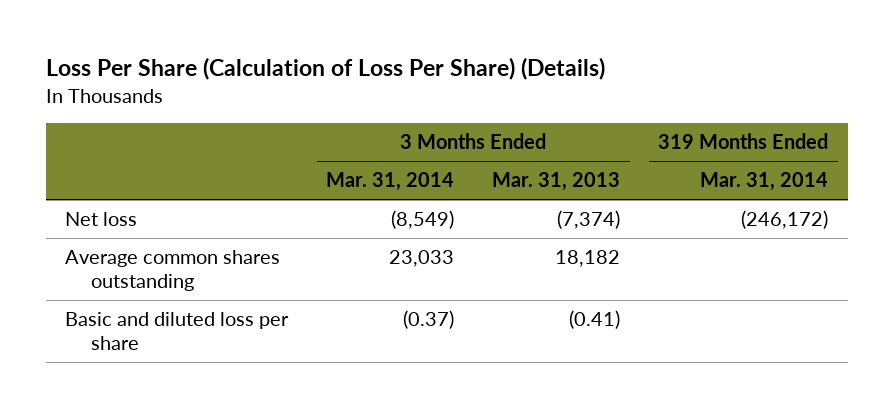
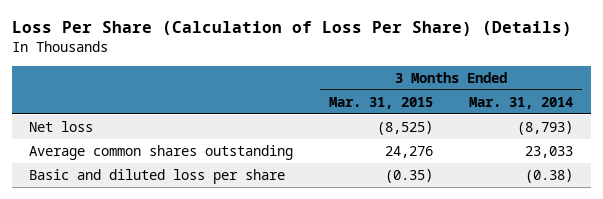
- | 3 Months Ended Mar. 31, 2014 | 3 Months Ended Mar. 31, 2013 | 319 Months Ended Mar. 31, 2014
+ | 3 Months Ended Mar. 31, 2015 | 3 Months Ended Mar. 31, 2014
- Net loss | (8,549) | (7,374) | (246,172)
+ Net loss | (8,525) | (8,793)
- Basic and diluted loss per share | (0.37) | (0.41) |
+ Basic and diluted loss per share | (0.35) | (0.38)

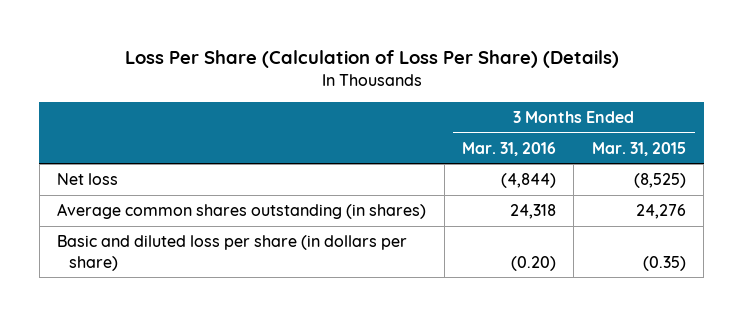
- | 3 Months Ended Mar. 31, 2015 | 3 Months Ended Mar. 31, 2014
+ | 3 Months Ended Mar. 31, 2016 | 3 Months Ended Mar. 31, 2015
- Average common shares outstanding | 24,276 | 23,033
- Basic and diluted loss per share | (0.35) | (0.38)
+ Average common shares outstanding (in shares) | 24,318 | 24,276
+ Basic and diluted loss per share (in dollars per share) | (0.20) | (0.35)

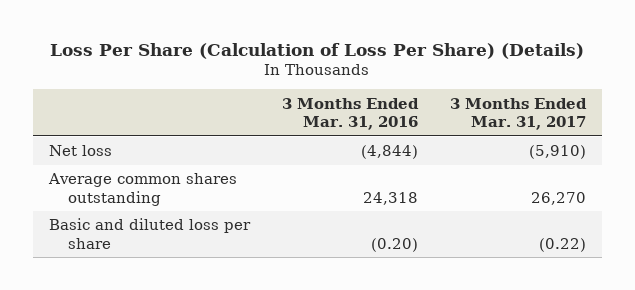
- | 3 Months Ended Mar. 31, 2016 | 3 Months Ended Mar. 31, 2015
+ | 3 Months Ended Mar. 31, 2016 | 3 Months Ended Mar. 31, 2017
- Average common shares outstanding (in shares) | 24,318 | 24,276
- Basic and diluted loss per share (in dollars per share) | (0.20) | (0.35)
+ Average common shares outstanding | 24,318 | 26,270
+ Basic and diluted loss per share | (0.20) | (0.22)

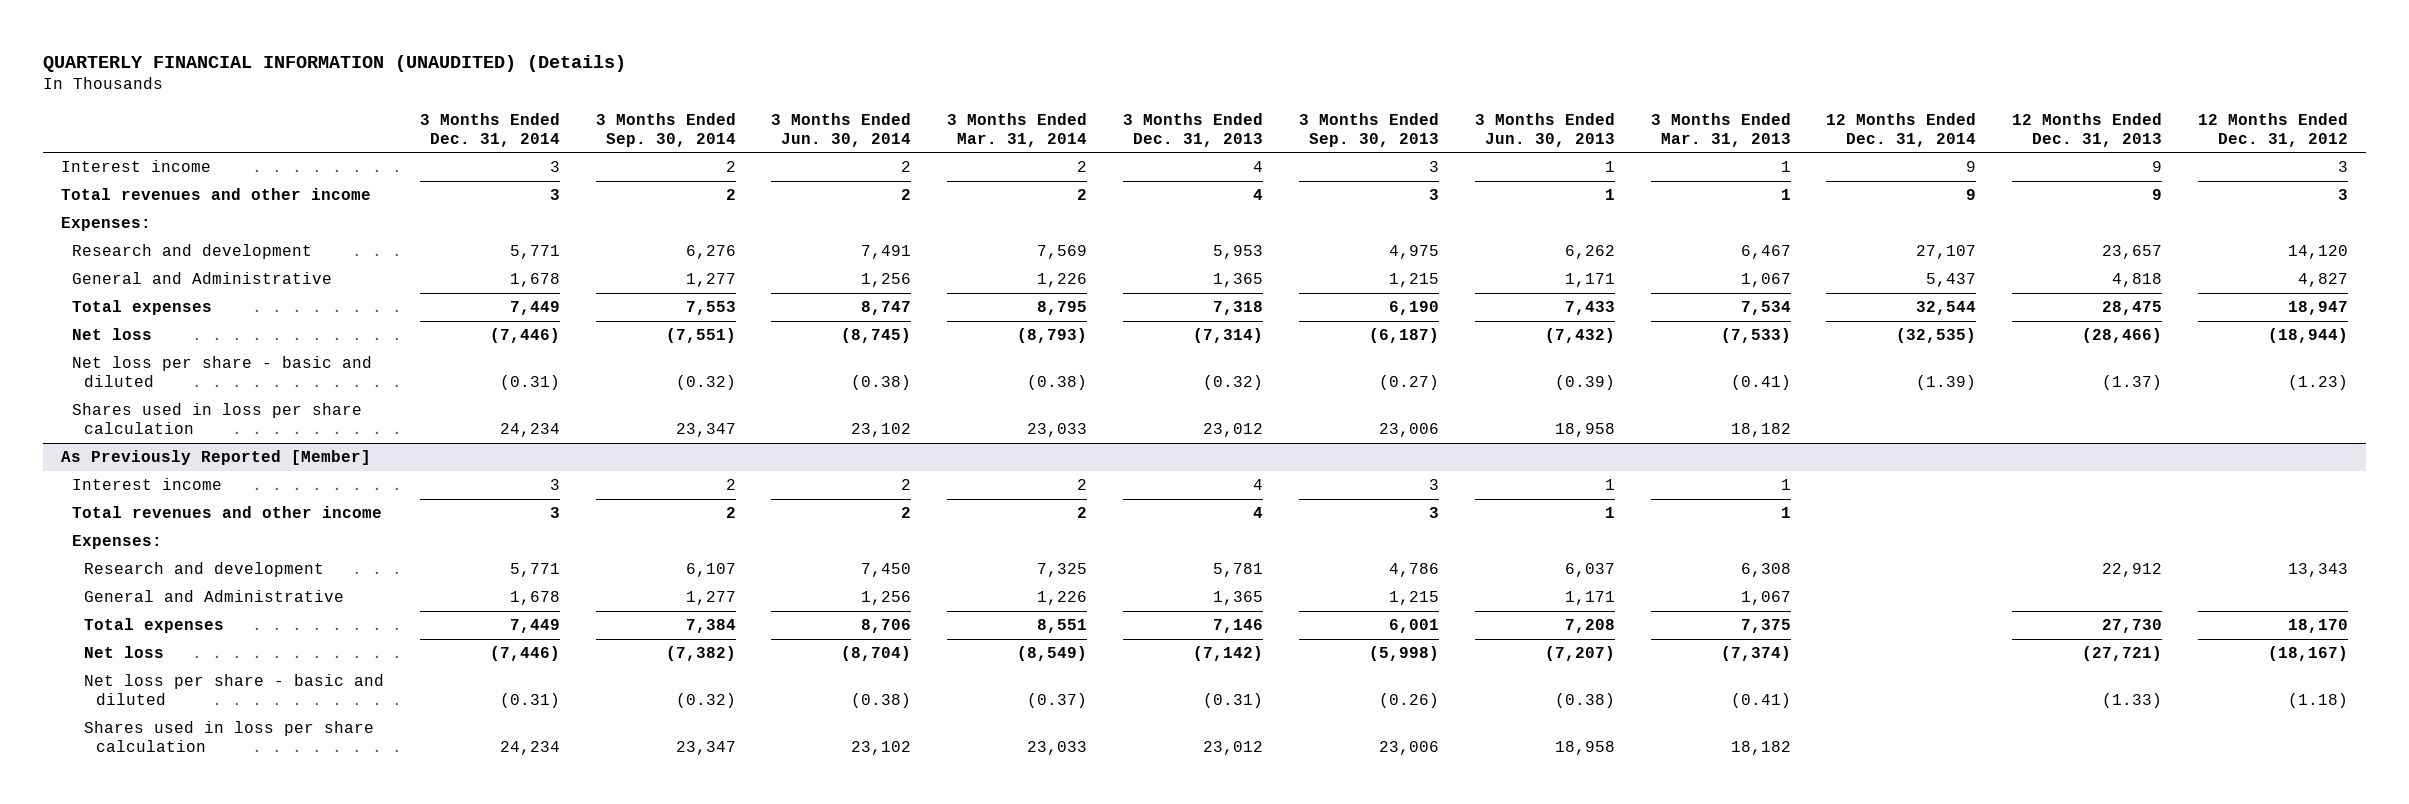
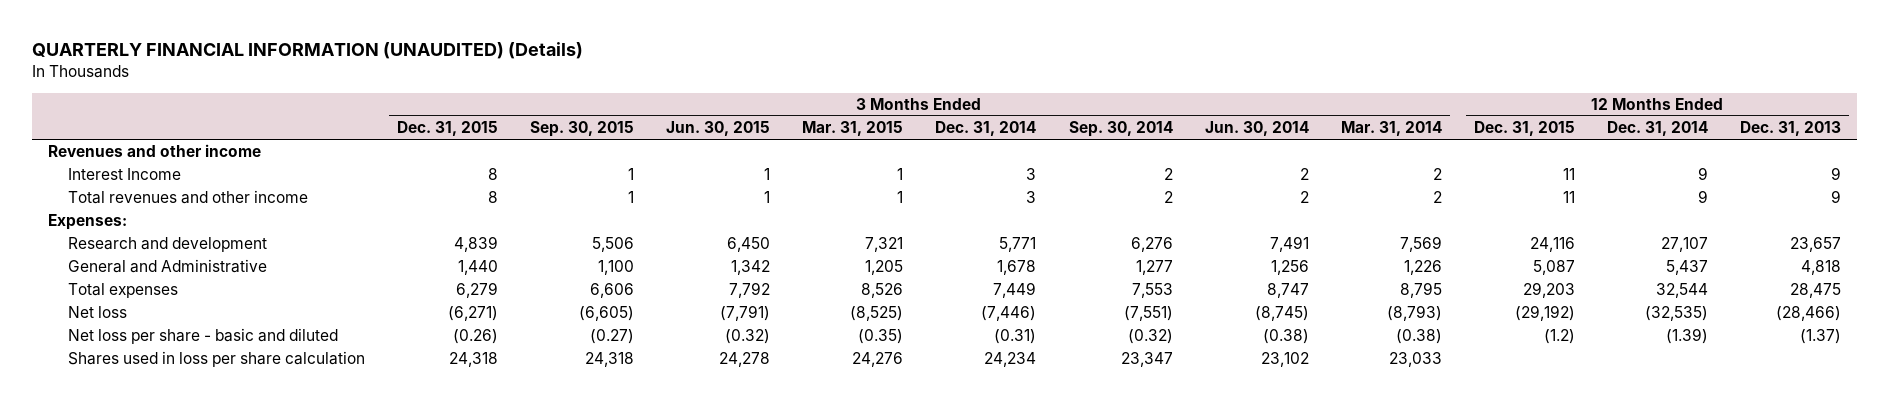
- | 3 Months Ended Dec. 31, 2014 | 3 Months Ended Sep. 30, 2014 | 3 Months Ended Jun. 30, 2014 | 3 Months Ended Mar. 31, 2014 | 3 Months Ended Dec. 31, 2013 | 3 Months Ended Sep. 30, 2013 | 3 Months Ended Jun. 30, 2013 | 3 Months Ended Mar. 31, 2013 | 12 Months Ended Dec. 31, 2014 | 12 Months Ended Dec. 31, 2013 | 12 Months Ended Dec. 31, 2012
+ | 3 Months Ended Dec. 31, 2015 | 3 Months Ended Sep. 30, 2015 | 3 Months Ended Jun. 30, 2015 | 3 Months Ended Mar. 31, 2015 | 3 Months Ended Dec. 31, 2014 | 3 Months Ended Sep. 30, 2014 | 3 Months Ended Jun. 30, 2014 | 3 Months Ended Mar. 31, 2014 | 12 Months Ended Dec. 31, 2015 | 12 Months Ended Dec. 31, 2014 | 12 Months Ended Dec. 31, 2013
- Interest income | 3 | 2 | 2 | 2 | 4 | 3 | 1 | 1 | 9 | 9 | 3
+ Revenues and other income
+ Interest Income | 8 | 1 | 1 | 1 | 3 | 2 | 2 | 2 | 11 | 9 | 9
- As Previously Reported [Member]
- Interest income | 3 | 2 | 2 | 2 | 4 | 3 | 1 | 1 | | |
- Total revenues and other income | 3 | 2 | 2 | 2 | 4 | 3 | 1 | 1 | | |
- Expenses:
- Research and development | 5,771 | 6,107 | 7,450 | 7,325 | 5,781 | 4,786 | 6,037 | 6,308 | | 22,912 | 13,343
- General and Administrative | 1,678 | 1,277 | 1,256 | 1,226 | 1,365 | 1,215 | 1,171 | 1,067 | | |
- Total expenses | 7,449 | 7,384 | 8,706 | 8,551 | 7,146 | 6,001 | 7,208 | 7,375 | | 27,730 | 18,170
- Net loss | (7,446) | (7,382) | (8,704) | (8,549) | (7,142) | (5,998) | (7,207) | (7,374) | | (27,721) | (18,167)
- Net loss per share - basic and diluted | (0.31) | (0.32) | (0.38) | (0.37) | (0.31) | (0.26) | (0.38) | (0.41) | | (1.33) | (1.18)
- Shares used in loss per share calculation | 24,234 | 23,347 | 23,102 | 23,033 | 23,012 | 23,006 | 18,958 | 18,182 | | |

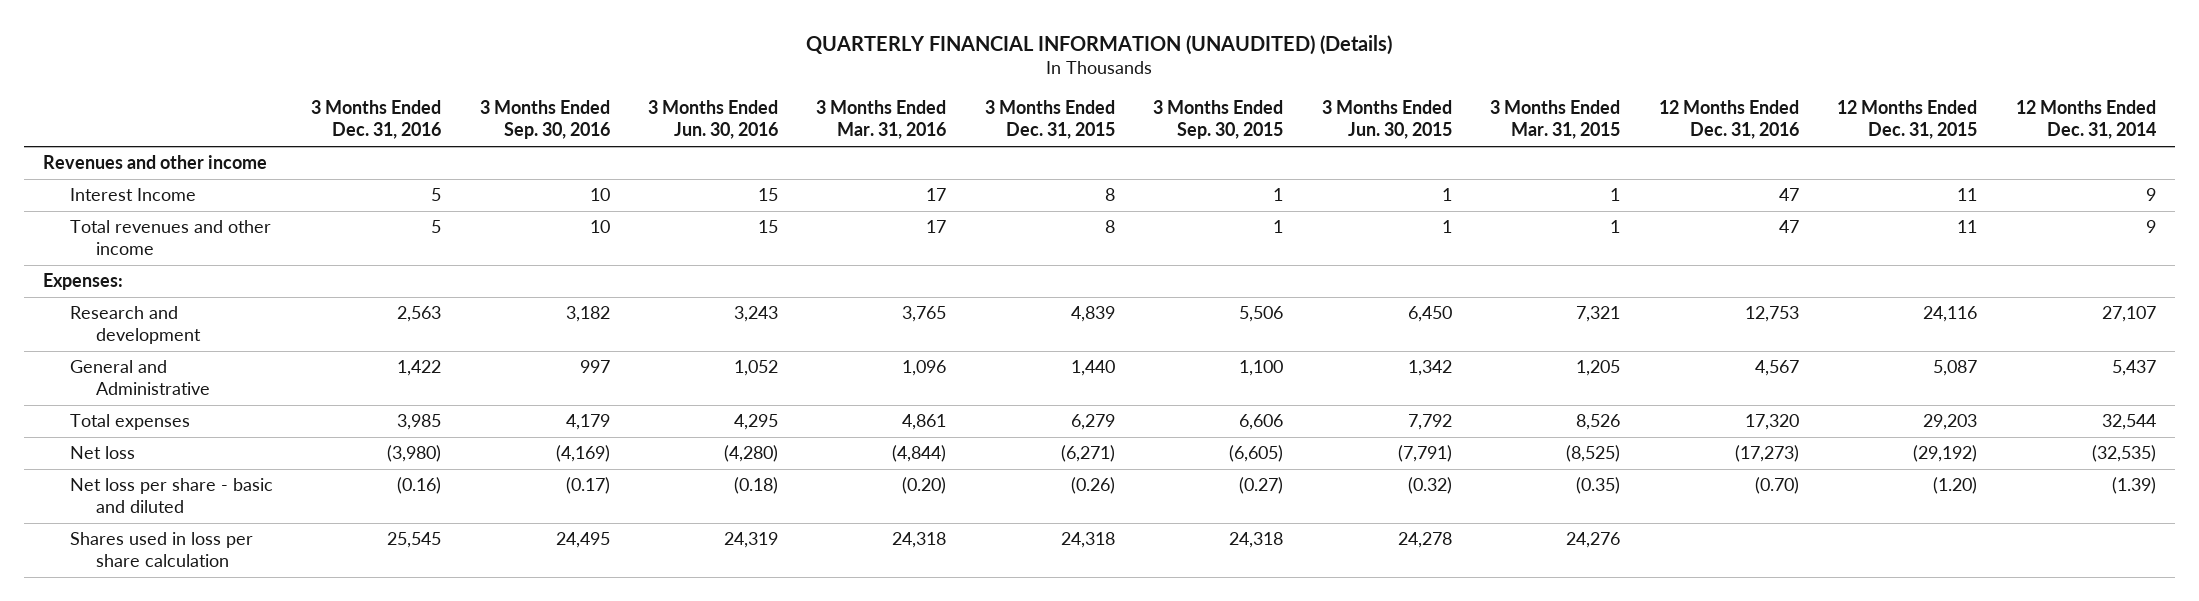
- | 3 Months Ended Dec. 31, 2015 | 3 Months Ended Sep. 30, 2015 | 3 Months Ended Jun. 30, 2015 | 3 Months Ended Mar. 31, 2015 | 3 Months Ended Dec. 31, 2014 | 3 Months Ended Sep. 30, 2014 | 3 Months Ended Jun. 30, 2014 | 3 Months Ended Mar. 31, 2014 | 12 Months Ended Dec. 31, 2015 | 12 Months Ended Dec. 31, 2014 | 12 Months Ended Dec. 31, 2013
+ | 3 Months Ended Dec. 31, 2016 | 3 Months Ended Sep. 30, 2016 | 3 Months Ended Jun. 30, 2016 | 3 Months Ended Mar. 31, 2016 | 3 Months Ended Dec. 31, 2015 | 3 Months Ended Sep. 30, 2015 | 3 Months Ended Jun. 30, 2015 | 3 Months Ended Mar. 31, 2015 | 12 Months Ended Dec. 31, 2016 | 12 Months Ended Dec. 31, 2015 | 12 Months Ended Dec. 31, 2014
- Net loss per share - basic and diluted | (0.26) | (0.27) | (0.32) | (0.35) | (0.31) | (0.32) | (0.38) | (0.38) | (1.2) | (1.39) | (1.37)
+ Net loss per share - basic and diluted | (0.16) | (0.17) | (0.18) | (0.20) | (0.26) | (0.27) | (0.32) | (0.35) | (0.70) | (1.20) | (1.39)

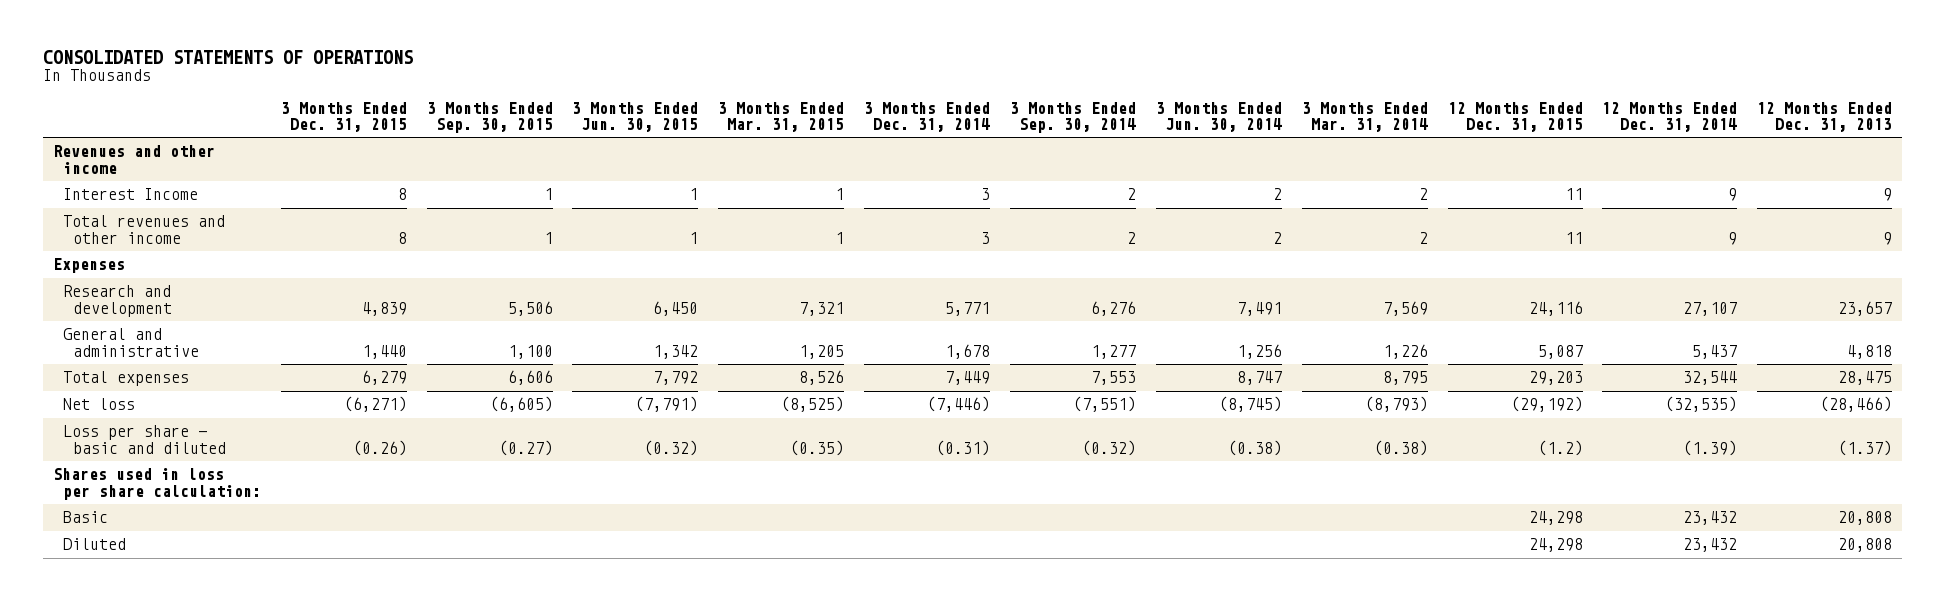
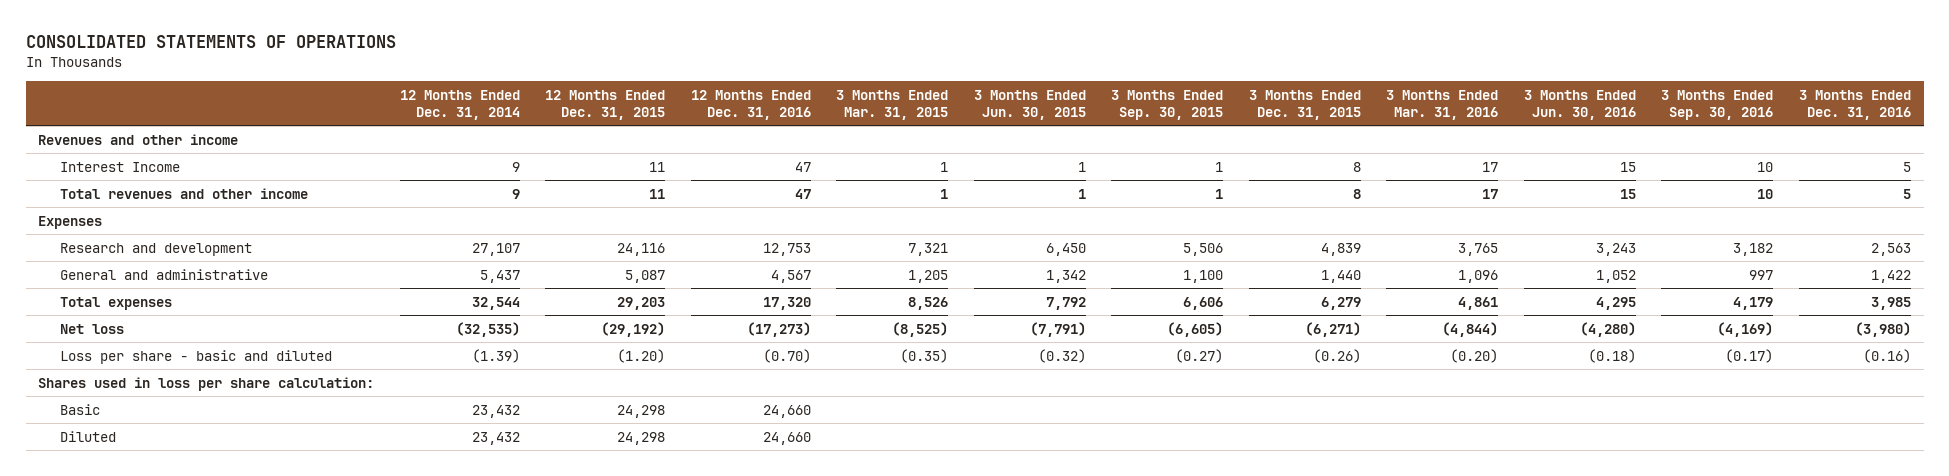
- | 3 Months Ended Dec. 31, 2015 | 3 Months Ended Sep. 30, 2015 | 3 Months Ended Jun. 30, 2015 | 3 Months Ended Mar. 31, 2015 | 3 Months Ended Dec. 31, 2014 | 3 Months Ended Sep. 30, 2014 | 3 Months Ended Jun. 30, 2014 | 3 Months Ended Mar. 31, 2014 | 12 Months Ended Dec. 31, 2015 | 12 Months Ended Dec. 31, 2014 | 12 Months Ended Dec. 31, 2013
+ | 12 Months Ended Dec. 31, 2014 | 12 Months Ended Dec. 31, 2015 | 12 Months Ended Dec. 31, 2016 | 3 Months Ended Mar. 31, 2015 | 3 Months Ended Jun. 30, 2015 | 3 Months Ended Sep. 30, 2015 | 3 Months Ended Dec. 31, 2015 | 3 Months Ended Mar. 31, 2016 | 3 Months Ended Jun. 30, 2016 | 3 Months Ended Sep. 30, 2016 | 3 Months Ended Dec. 31, 2016
- Loss per share - basic and diluted | (0.26) | (0.27) | (0.32) | (0.35) | (0.31) | (0.32) | (0.38) | (0.38) | (1.2) | (1.39) | (1.37)
+ Loss per share - basic and diluted | (1.39) | (1.20) | (0.70) | (0.35) | (0.32) | (0.27) | (0.26) | (0.20) | (0.18) | (0.17) | (0.16)

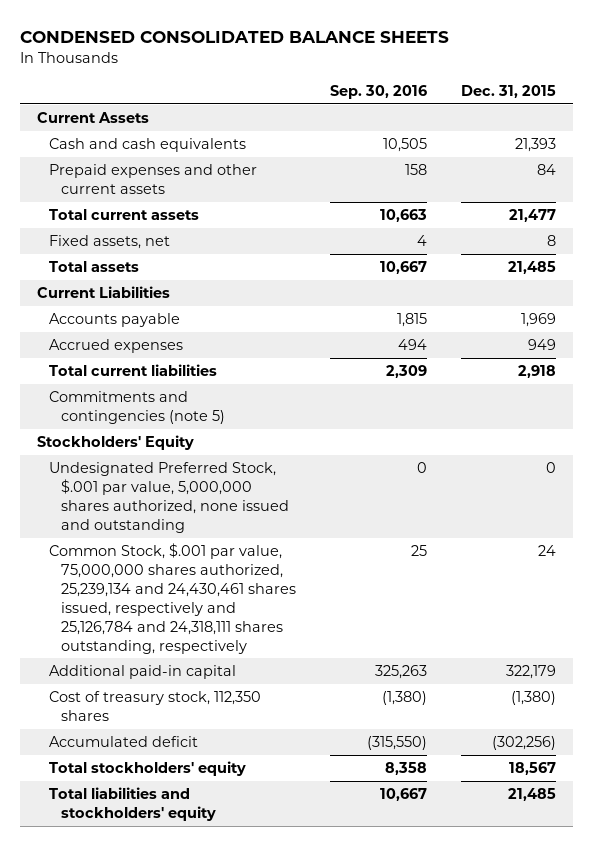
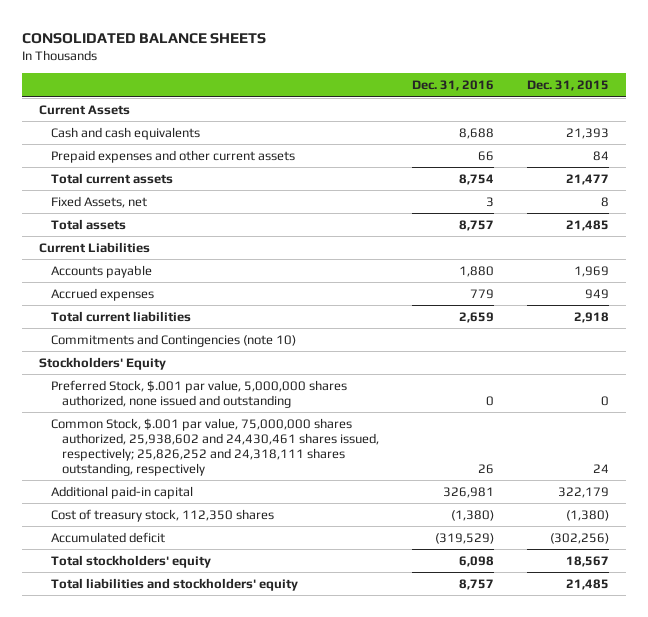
- CONDENSED CONSOLIDATED BALANCE SHEETS
+ CONSOLIDATED BALANCE SHEETS
- | Sep. 30, 2016 | Dec. 31, 2015
+ | Dec. 31, 2016 | Dec. 31, 2015
- Fixed assets, net | 4 | 8
+ Fixed Assets, net | 3 | 8
- Commitments and contingencies (note 5)
+ Commitments and Contingencies (note 10)
- Undesignated Preferred Stock, $.001 par value, 5,000,000 shares authorized, none issued and outstanding | 0 | 0
- Common Stock, $.001 par value, 75,000,000 shares authorized, 25,239,134 and 24,430,461 shares issued, respectively and 25,126,784 and 24,318,111 shares outstanding, respectively | 25 | 24
+ Preferred Stock, $.001 par value, 5,000,000 shares authorized, none issued and outstanding | 0 | 0
+ Common Stock, $.001 par value, 75,000,000 shares authorized, 25,938,602 and 24,430,461 shares issued, respectively; 25,826,252 and 24,318,111 shares outstanding, respectively | 26 | 24

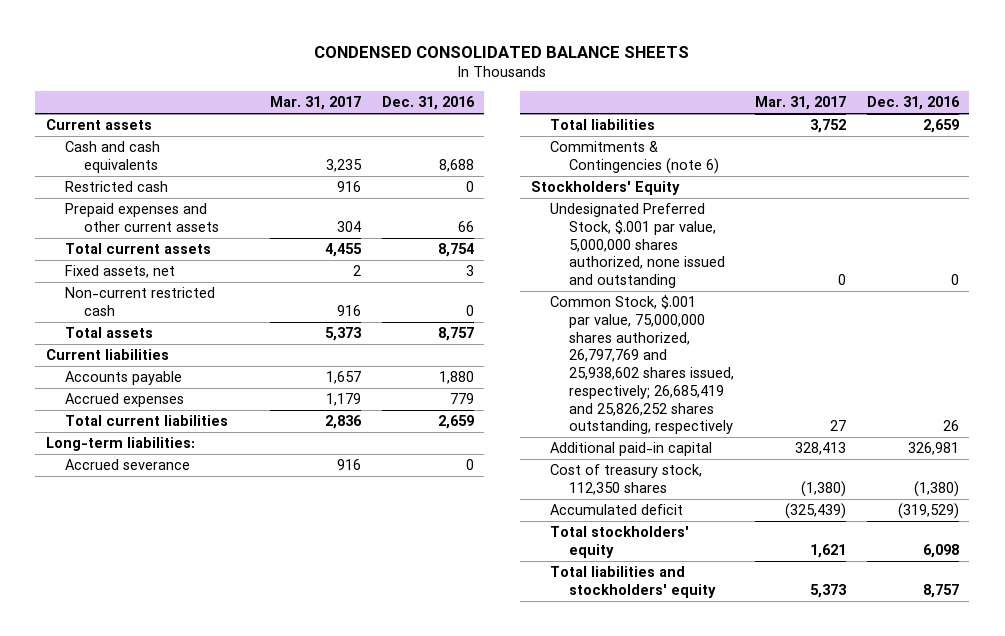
- CONSOLIDATED BALANCE SHEETS
+ CONDENSED CONSOLIDATED BALANCE SHEETS
- | Dec. 31, 2016 | Dec. 31, 2015
+ | Mar. 31, 2017 | Dec. 31, 2016
- Current Assets
+ Current assets
+ Restricted cash | 916 | 0
- Fixed Assets, net | 3 | 8
+ Fixed assets, net | 2 | 3
+ Non-current restricted cash | 916 | 0
- Current Liabilities
+ Current liabilities
- Commitments and Contingencies (note 10)
+ Long-term liabilities:
+ Accrued severance | 916 | 0
+ Total liabilities | 3,752 | 2,659
+ Commitments & Contingencies (note 6)
- Preferred Stock, $.001 par value, 5,000,000 shares authorized, none issued and outstanding | 0 | 0
- Common Stock, $.001 par value, 75,000,000 shares authorized, 25,938,602 and 24,430,461 shares issued, respectively; 25,826,252 and 24,318,111 shares outstanding, respectively | 26 | 24
+ Undesignated Preferred Stock, $.001 par value, 5,000,000 shares authorized, none issued and outstanding | 0 | 0
+ Common Stock, $.001 par value, 75,000,000 shares authorized, 26,797,769 and 25,938,602 shares issued, respectively; 26,685,419 and 25,826,252 shares outstanding, respectively | 27 | 26

